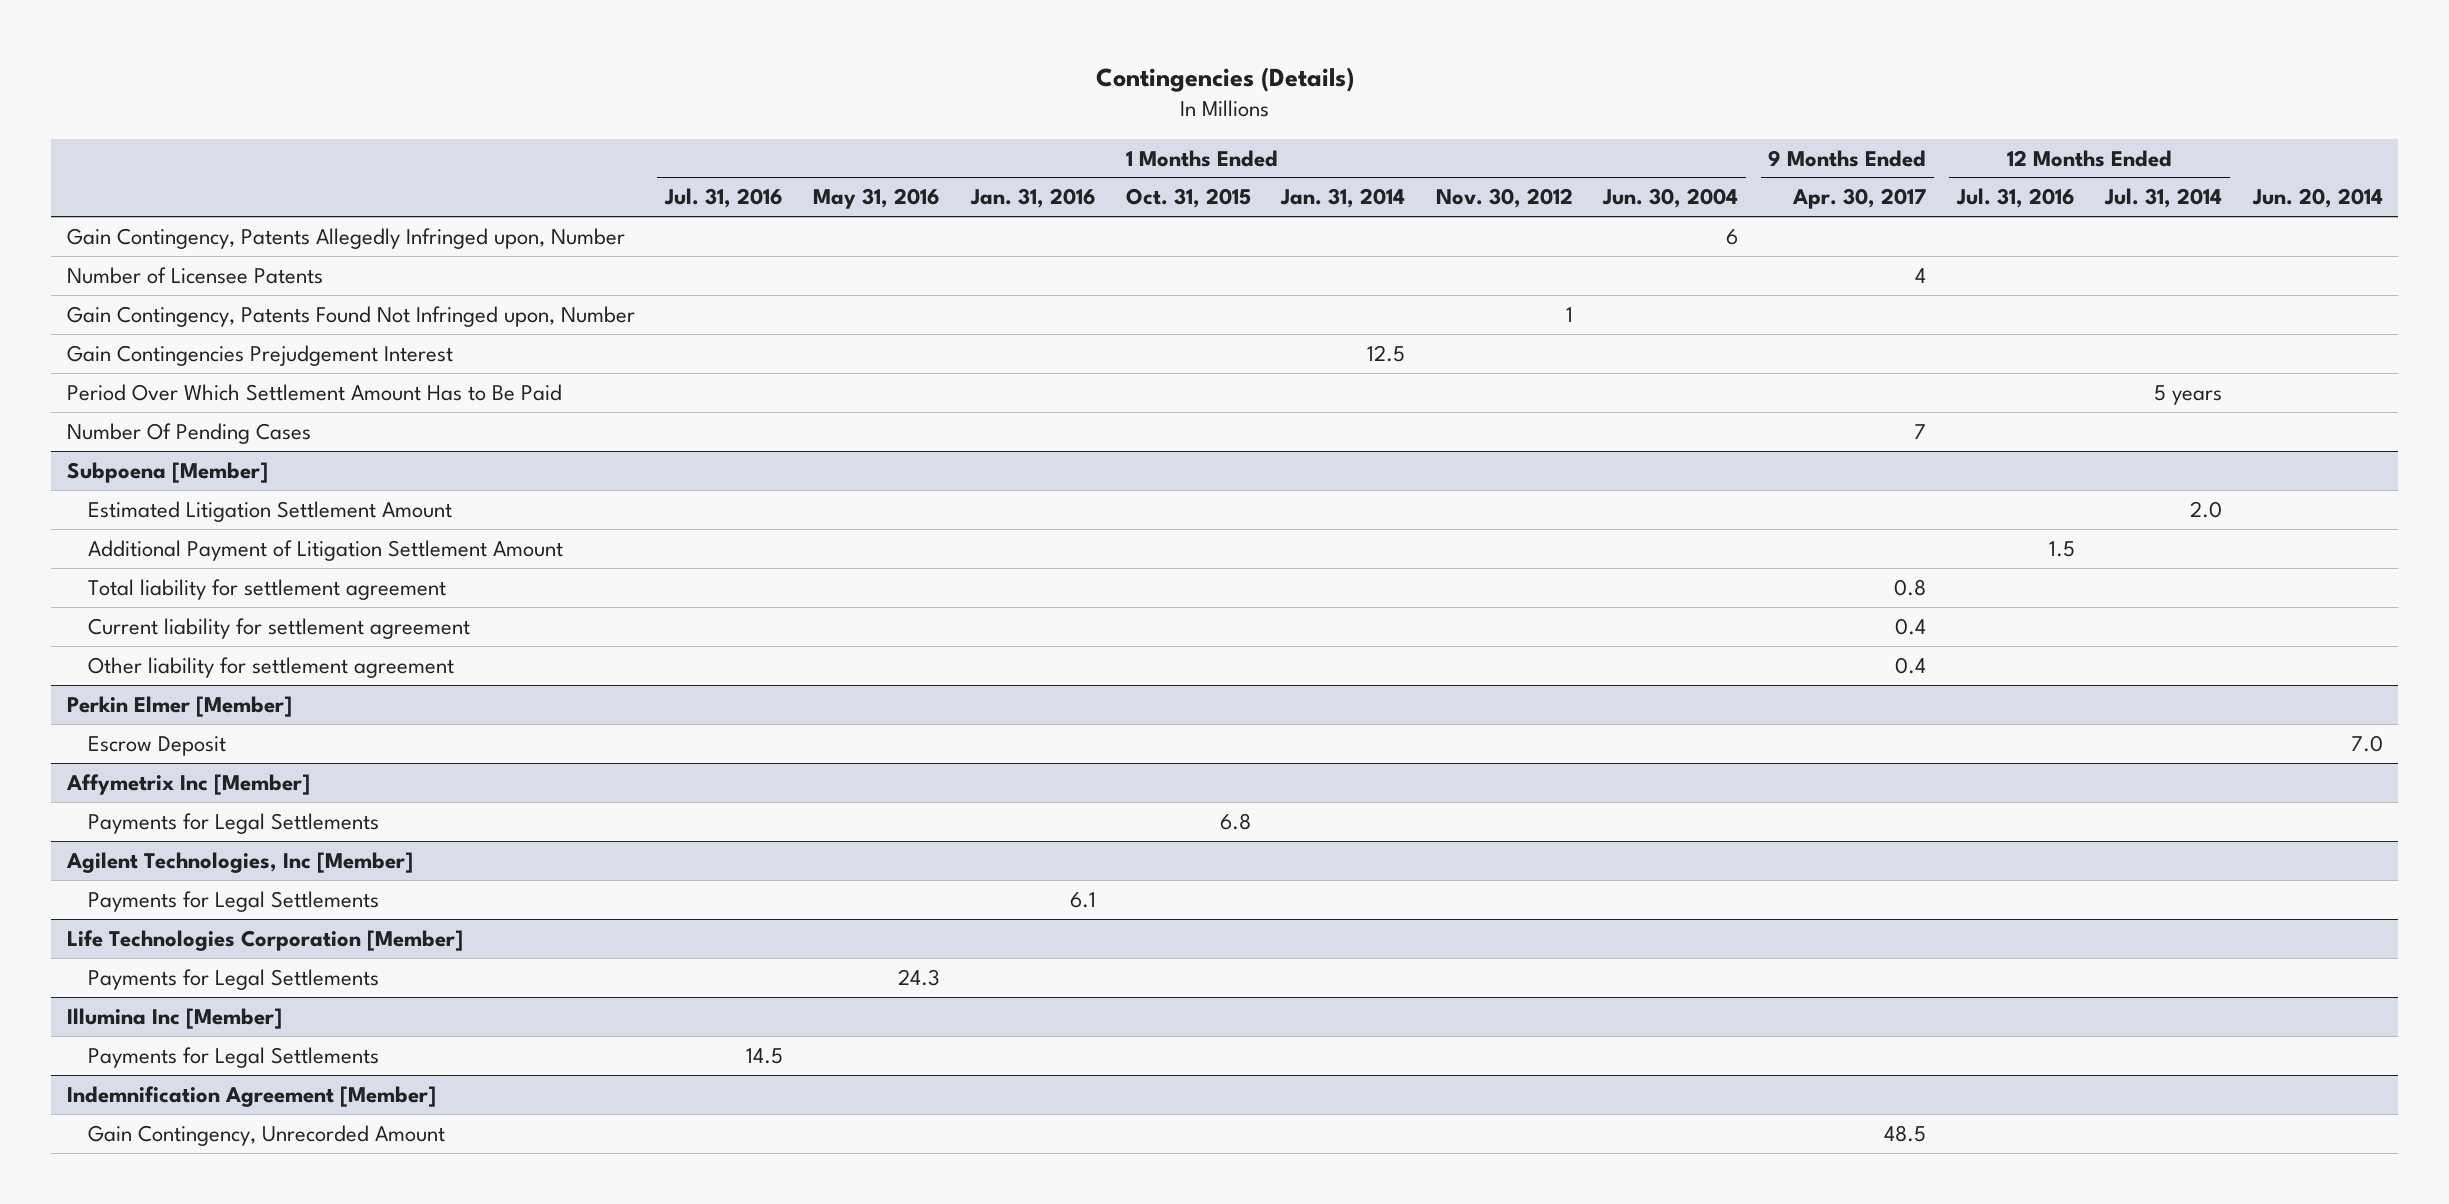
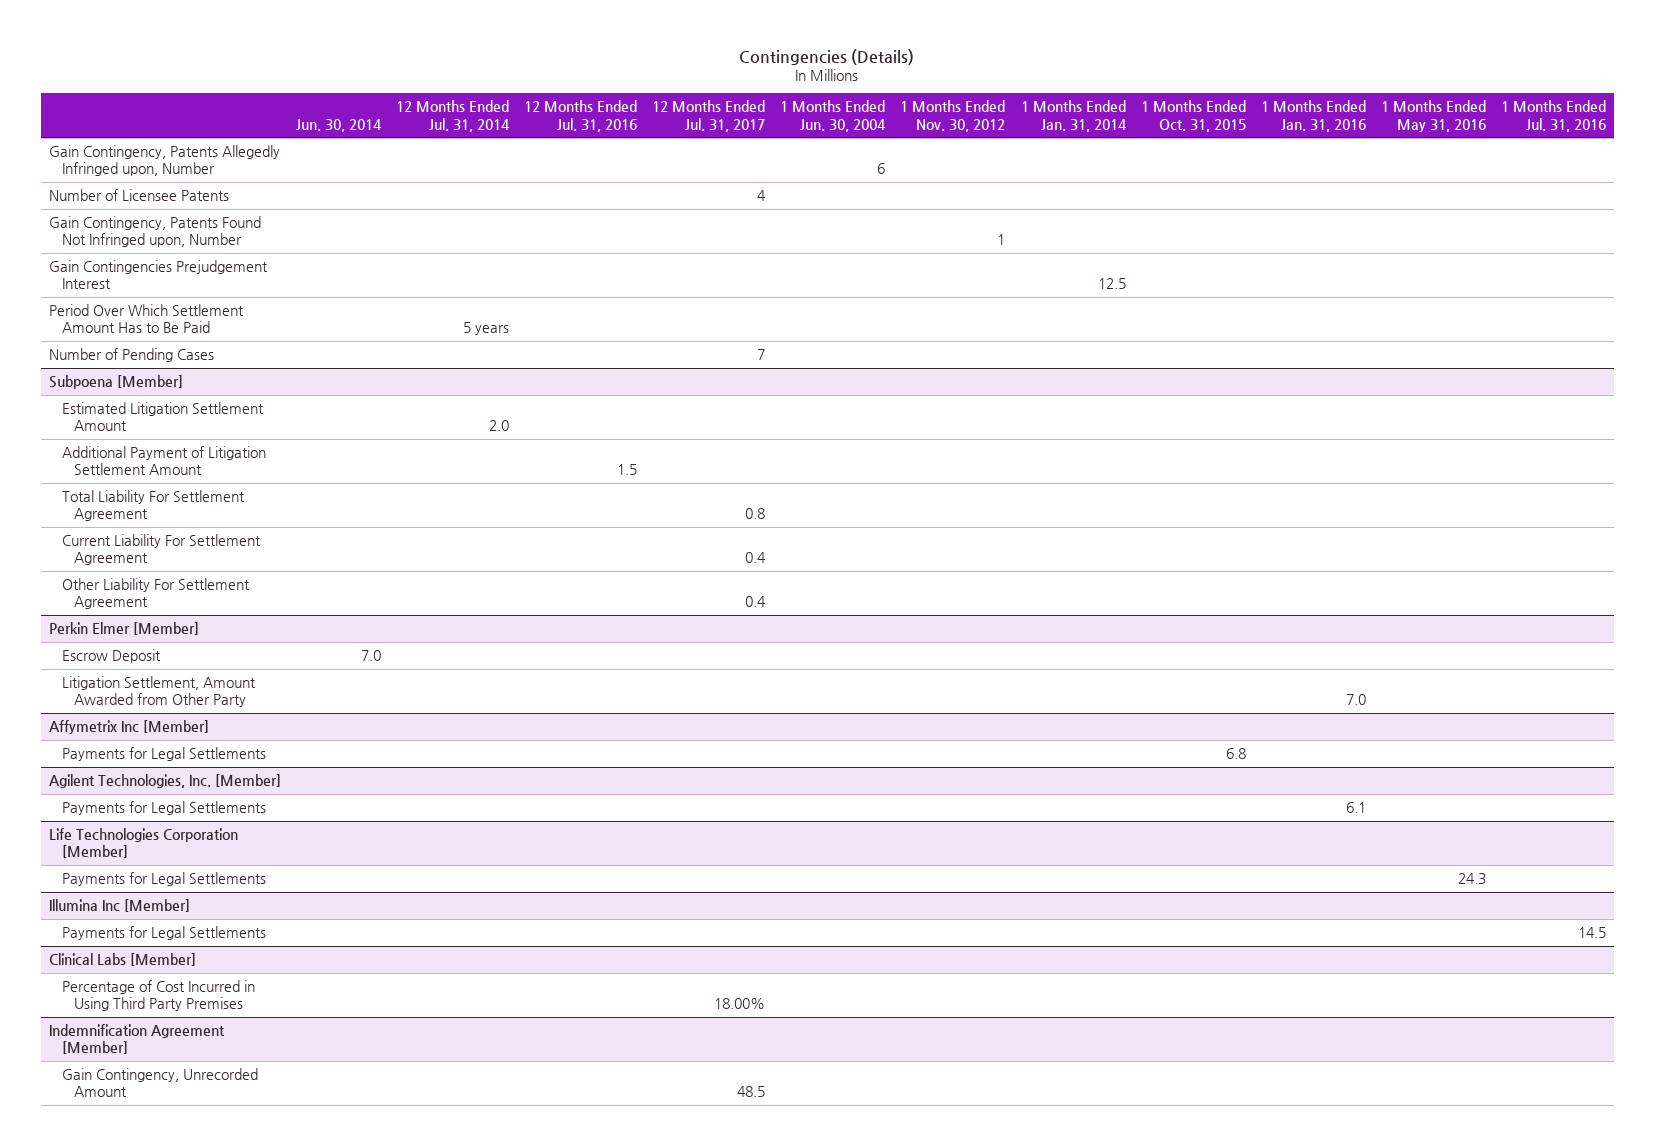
- | 1 Months Ended Jul. 31, 2016 | 1 Months Ended May 31, 2016 | 1 Months Ended Jan. 31, 2016 | 1 Months Ended Oct. 31, 2015 | 1 Months Ended Jan. 31, 2014 | 1 Months Ended Nov. 30, 2012 | 1 Months Ended Jun. 30, 2004 | 9 Months Ended Apr. 30, 2017 | 12 Months Ended Jul. 31, 2016 | 12 Months Ended Jul. 31, 2014 | Jun. 20, 2014
+ | Jun. 30, 2014 | 12 Months Ended Jul. 31, 2014 | 12 Months Ended Jul. 31, 2016 | 12 Months Ended Jul. 31, 2017 | 1 Months Ended Jun. 30, 2004 | 1 Months Ended Nov. 30, 2012 | 1 Months Ended Jan. 31, 2014 | 1 Months Ended Oct. 31, 2015 | 1 Months Ended Jan. 31, 2016 | 1 Months Ended May 31, 2016 | 1 Months Ended Jul. 31, 2016
- Number Of Pending Cases | | | | | | | | 7 | | |
+ Number of Pending Cases | | | | 7 | | | | | | |
@ Subpoena [Member]
- Total liability for settlement agreement | | | | | | | | 0.8 | | |
- Current liability for settlement agreement | | | | | | | | 0.4 | | |
- Other liability for settlement agreement | | | | | | | | 0.4 | | |
+ Total Liability For Settlement Agreement | | | | 0.8 | | | | | | |
+ Current Liability For Settlement Agreement | | | | 0.4 | | | | | | |
+ Other Liability For Settlement Agreement | | | | 0.4 | | | | | | |
@ Perkin Elmer [Member]
+ Litigation Settlement, Amount Awarded from Other Party | | | | | | | | | 7.0 | |
- Agilent Technologies, Inc [Member]
+ Agilent Technologies, Inc. [Member]
+ Clinical Labs [Member]
+ Percentage of Cost Incurred in Using Third Party Premises | | | | 18.00% | | | | | | |

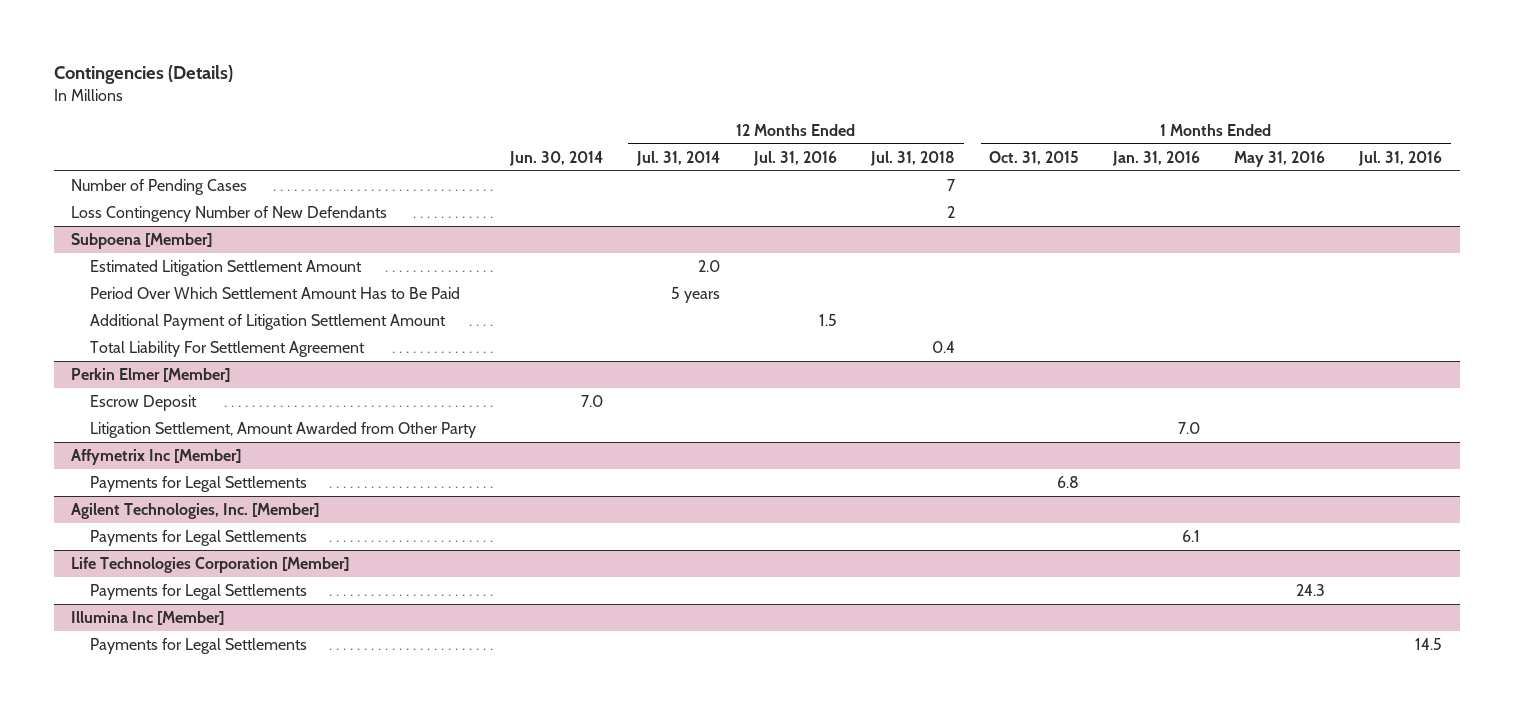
- | Jun. 30, 2014 | 12 Months Ended Jul. 31, 2014 | 12 Months Ended Jul. 31, 2016 | 12 Months Ended Jul. 31, 2017 | 1 Months Ended Jun. 30, 2004 | 1 Months Ended Nov. 30, 2012 | 1 Months Ended Jan. 31, 2014 | 1 Months Ended Oct. 31, 2015 | 1 Months Ended Jan. 31, 2016 | 1 Months Ended May 31, 2016 | 1 Months Ended Jul. 31, 2016
+ | Jun. 30, 2014 | 12 Months Ended Jul. 31, 2014 | 12 Months Ended Jul. 31, 2016 | 12 Months Ended Jul. 31, 2018 | 1 Months Ended Oct. 31, 2015 | 1 Months Ended Jan. 31, 2016 | 1 Months Ended May 31, 2016 | 1 Months Ended Jul. 31, 2016
- Gain Contingency, Patents Allegedly Infringed upon, Number | | | | | 6 | | | | | |
- Number of Licensee Patents | | | | 4 | | | | | | |
- Gain Contingency, Patents Found Not Infringed upon, Number | | | | | | 1 | | | | |
- Gain Contingencies Prejudgement Interest | | | | | | | 12.5 | | | |
- Period Over Which Settlement Amount Has to Be Paid | | 5 years | | | | | | | | |
+ Loss Contingency Number of New Defendants | | | | 2 | | | |
@ Subpoena [Member]
+ Period Over Which Settlement Amount Has to Be Paid | | 5 years | | | | | |
- Current Liability For Settlement Agreement | | | | 0.4 | | | | | | |
- Other Liability For Settlement Agreement | | | | 0.4 | | | | | | |
- Clinical Labs [Member]
- Percentage of Cost Incurred in Using Third Party Premises | | | | 18.00% | | | | | | |
- Indemnification Agreement [Member]
- Gain Contingency, Unrecorded Amount | | | | 48.5 | | | | | | |

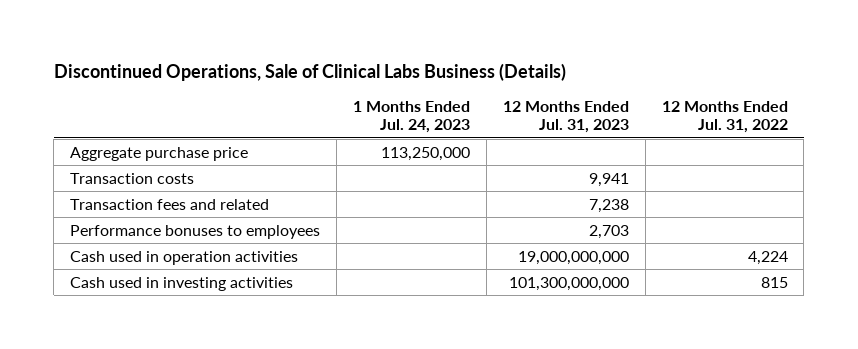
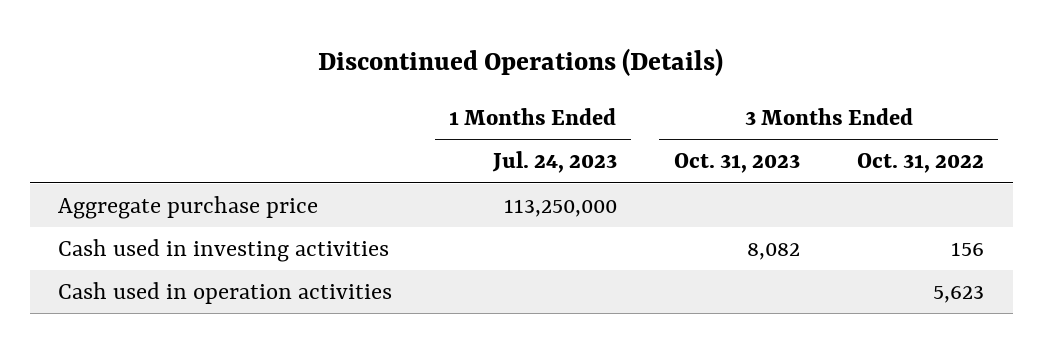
- Discontinued Operations, Sale of Clinical Labs Business (Details)
+ Discontinued Operations (Details)
- | 1 Months Ended Jul. 24, 2023 | 12 Months Ended Jul. 31, 2023 | 12 Months Ended Jul. 31, 2022
+ | 1 Months Ended Jul. 24, 2023 | 3 Months Ended Oct. 31, 2023 | 3 Months Ended Oct. 31, 2022
- Transaction costs | | 9,941 |
- Transaction fees and related | | 7,238 |
- Performance bonuses to employees | | 2,703 |
moved down: Cash used in operation activities | | | 5,623

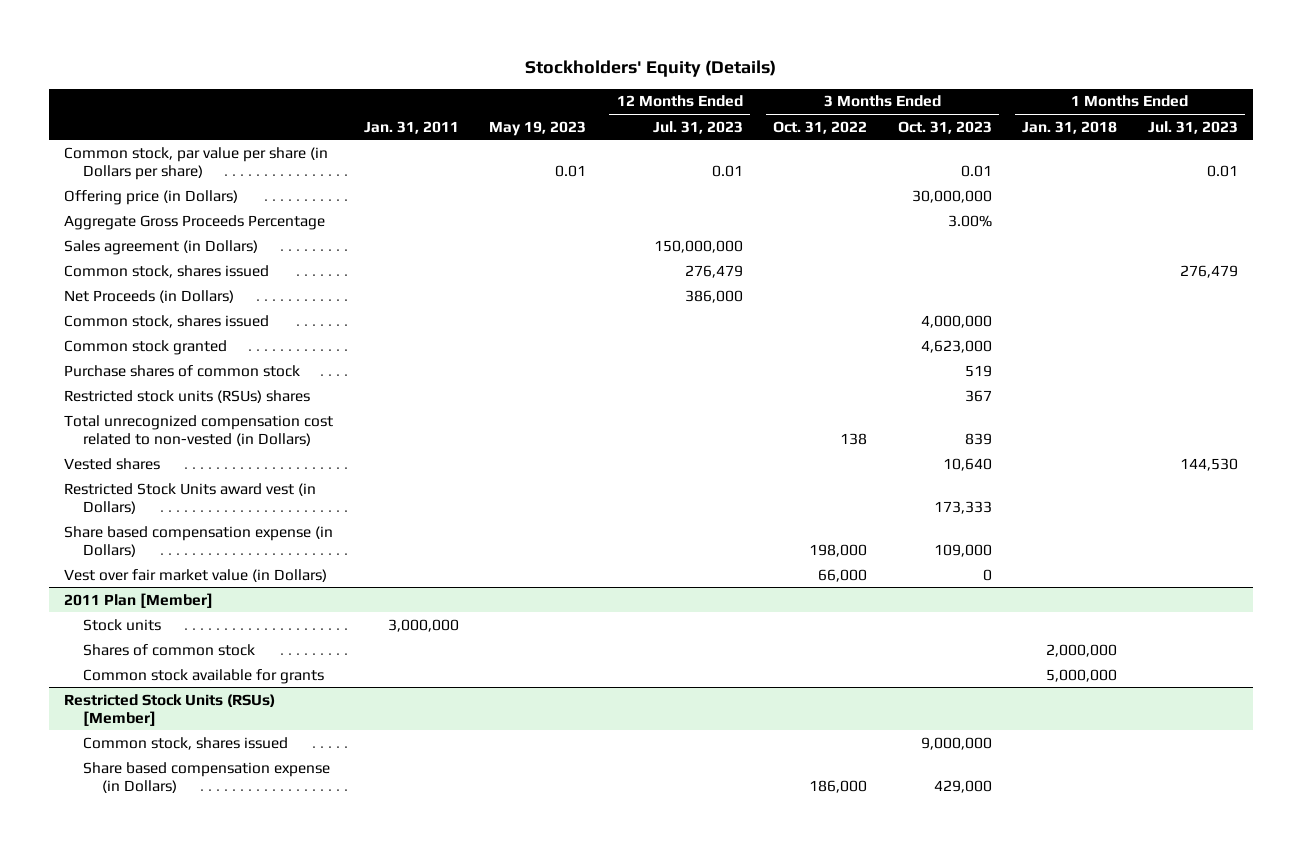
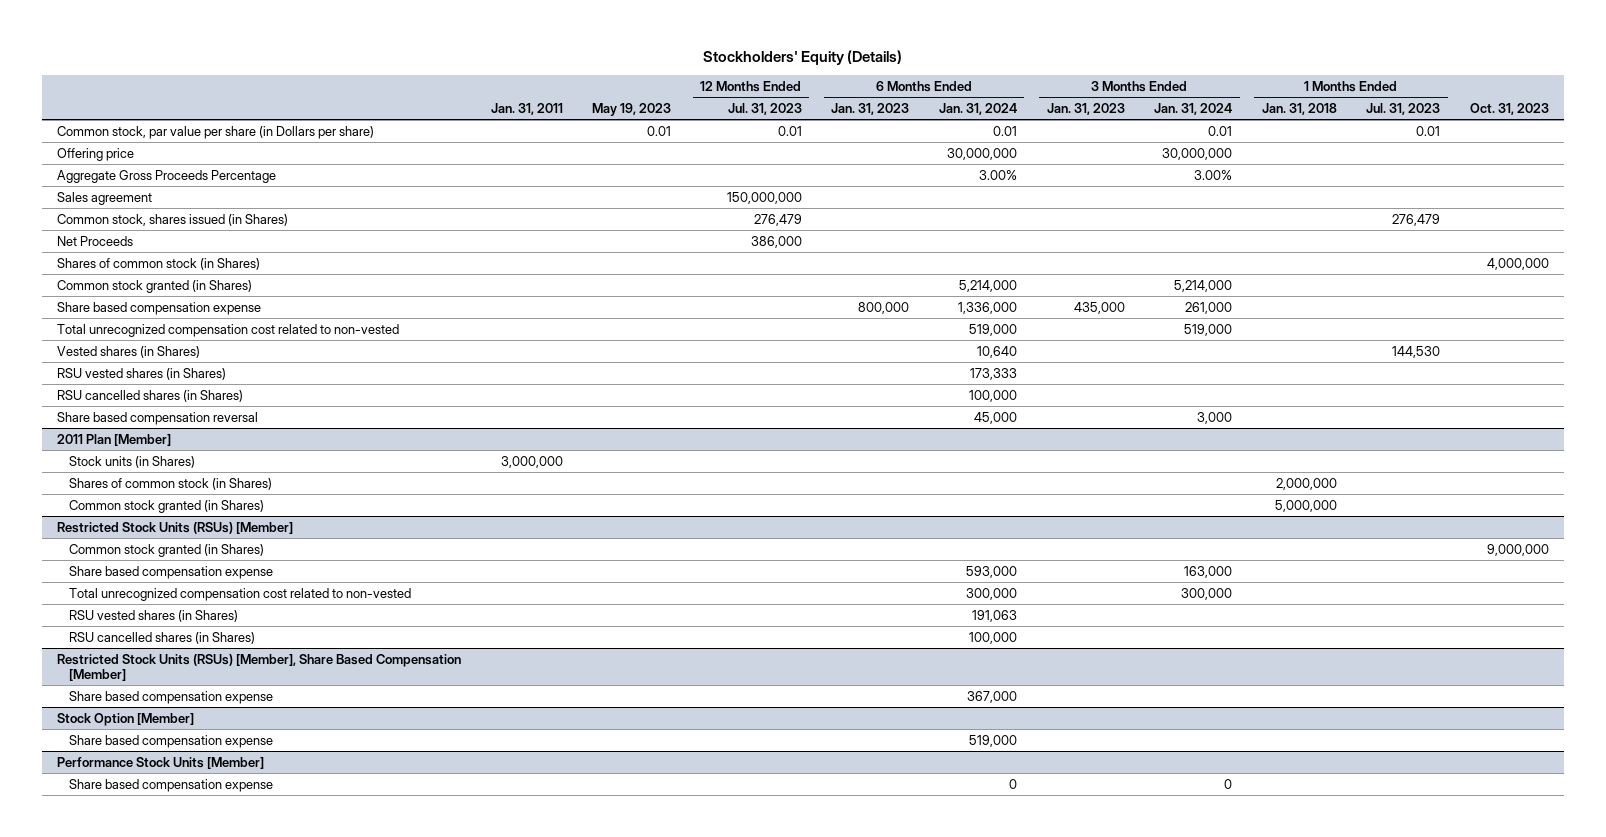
- | Jan. 31, 2011 | May 19, 2023 | 12 Months Ended Jul. 31, 2023 | 3 Months Ended Oct. 31, 2022 | 3 Months Ended Oct. 31, 2023 | 1 Months Ended Jan. 31, 2018 | 1 Months Ended Jul. 31, 2023
+ | Jan. 31, 2011 | May 19, 2023 | 12 Months Ended Jul. 31, 2023 | 6 Months Ended Jan. 31, 2023 | 6 Months Ended Jan. 31, 2024 | 3 Months Ended Jan. 31, 2023 | 3 Months Ended Jan. 31, 2024 | 1 Months Ended Jan. 31, 2018 | 1 Months Ended Jul. 31, 2023 | Oct. 31, 2023
- Offering price (in Dollars) | | | | | 30,000,000 | |
+ Offering price | | | | | 30,000,000 | | 30,000,000 | | |
- Sales agreement (in Dollars) | | | 150,000,000 | | | |
- Common stock, shares issued | | | 276,479 | | | | 276,479
- Net Proceeds (in Dollars) | | | 386,000 | | | |
- Common stock, shares issued | | | | | 4,000,000 | |
- Common stock granted | | | | | 4,623,000 | |
- Purchase shares of common stock | | | | | 519 | |
- Restricted stock units (RSUs) shares | | | | | 367 | |
- Total unrecognized compensation cost related to non-vested (in Dollars) | | | | 138 | 839 | |
- Vested shares | | | | | 10,640 | | 144,530
- Restricted Stock Units award vest (in Dollars) | | | | | 173,333 | |
- Share based compensation expense (in Dollars) | | | | 198,000 | 109,000 | |
- Vest over fair market value (in Dollars) | | | | 66,000 | 0 | |
+ Sales agreement | | | 150,000,000 | | | | | | |
+ Common stock, shares issued (in Shares) | | | 276,479 | | | | | | 276,479 |
+ Net Proceeds | | | 386,000 | | | | | | |
+ Shares of common stock (in Shares) | | | | | | | | | | 4,000,000
+ Common stock granted (in Shares) | | | | | 5,214,000 | | 5,214,000 | | |
+ Share based compensation expense | | | | 800,000 | 1,336,000 | 435,000 | 261,000 | | |
+ Total unrecognized compensation cost related to non-vested | | | | | 519,000 | | 519,000 | | |
+ Vested shares (in Shares) | | | | | 10,640 | | | | 144,530 |
+ RSU vested shares (in Shares) | | | | | 173,333 | | | | |
+ RSU cancelled shares (in Shares) | | | | | 100,000 | | | | |
+ Share based compensation reversal | | | | | 45,000 | | 3,000 | | |
@ 2011 Plan [Member]
- Stock units | 3,000,000 | | | | | |
- Shares of common stock | | | | | | 2,000,000 |
- Common stock available for grants | | | | | | 5,000,000 |
+ Stock units (in Shares) | 3,000,000 | | | | | | | | |
+ Shares of common stock (in Shares) | | | | | | | | 2,000,000 | |
+ Common stock granted (in Shares) | | | | | | | | 5,000,000 | |
@ Restricted Stock Units (RSUs) [Member]
- Common stock, shares issued | | | | | 9,000,000 | |
- Share based compensation expense (in Dollars) | | | | 186,000 | 429,000 | |
+ Common stock granted (in Shares) | | | | | | | | | | 9,000,000
+ Share based compensation expense | | | | | 593,000 | | 163,000 | | |
+ Total unrecognized compensation cost related to non-vested | | | | | 300,000 | | 300,000 | | |
+ RSU vested shares (in Shares) | | | | | 191,063 | | | | |
+ RSU cancelled shares (in Shares) | | | | | 100,000 | | | | |
+ Restricted Stock Units (RSUs) [Member], Share Based Compensation [Member]
+ Share based compensation expense | | | | | 367,000 | | | | |
+ Stock Option [Member]
+ Share based compensation expense | | | | | 519,000 | | | | |
+ Performance Stock Units [Member]
+ Share based compensation expense | | | | | 0 | | 0 | | |

